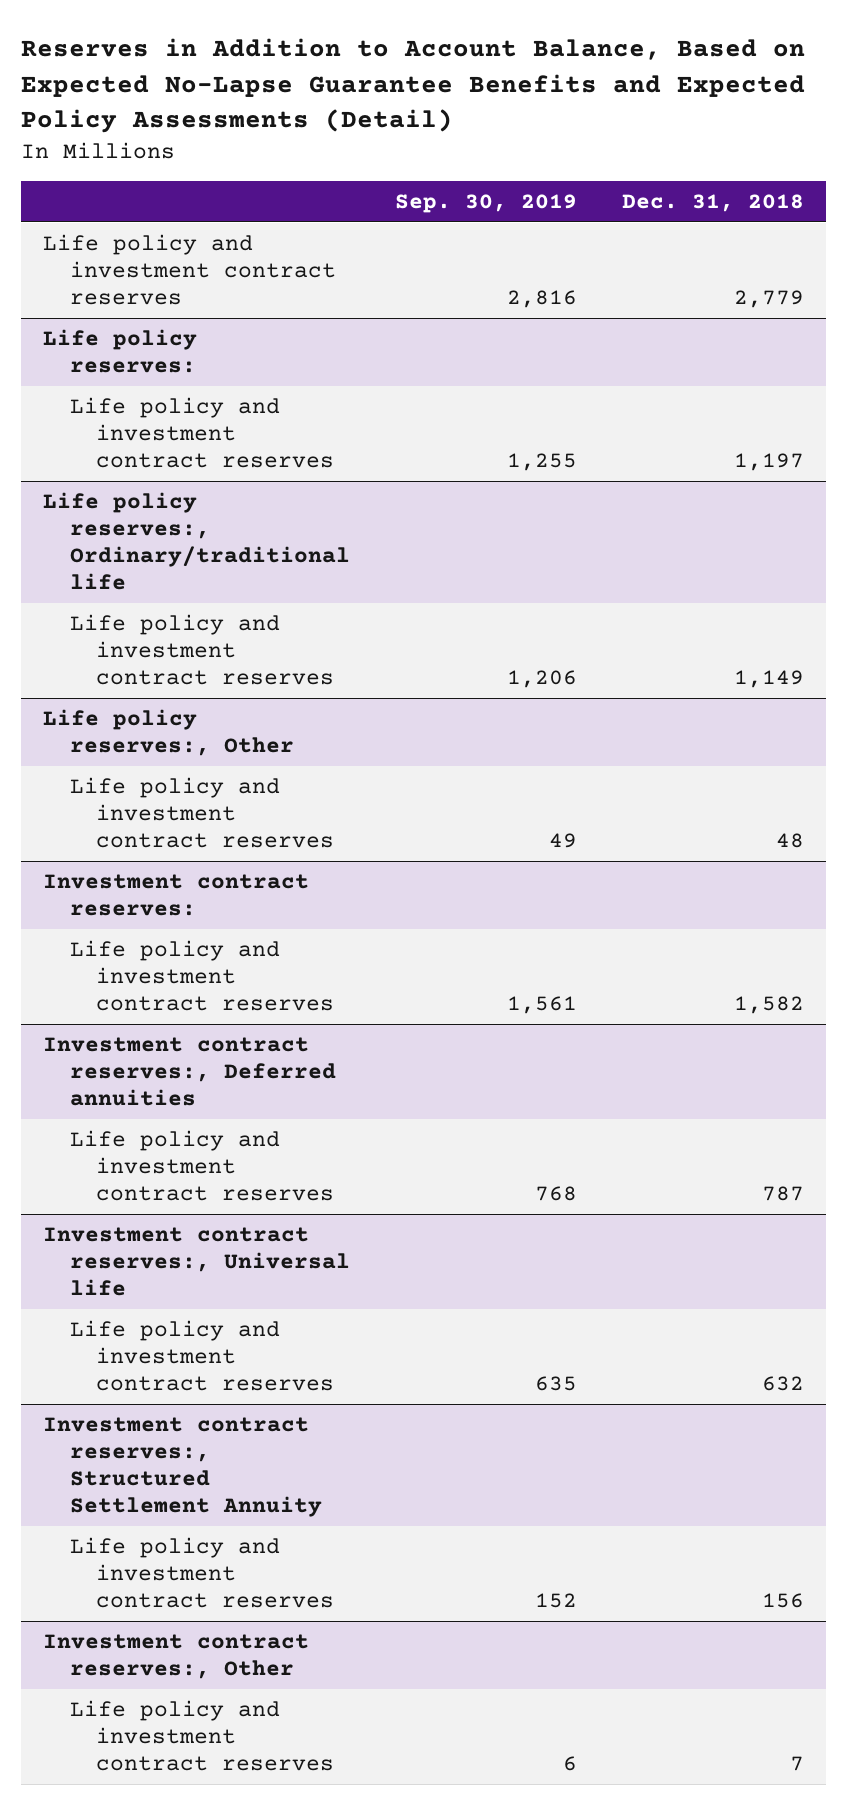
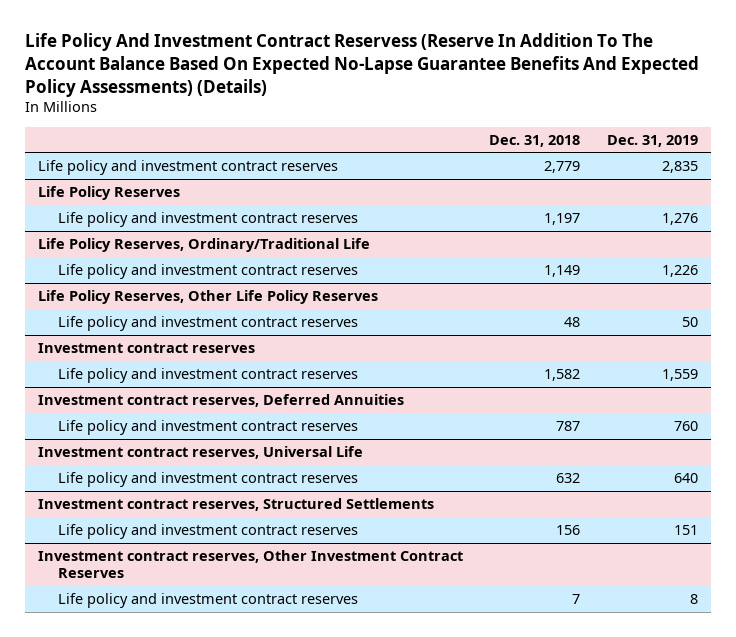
- Reserves in Addition to Account Balance, Based on Expected No-Lapse Guarantee Benefits and Expected Policy Assessments (Detail)
+ Life Policy And Investment Contract Reservess (Reserve In Addition To The Account Balance Based On Expected No-Lapse Guarantee Benefits And Expected Policy Assessments) (Details)
- | Sep. 30, 2019 | Dec. 31, 2018
+ | Dec. 31, 2018 | Dec. 31, 2019
- Life policy reserves:
+ Life Policy Reserves
- Life policy reserves:, Ordinary/traditional life
+ Life Policy Reserves, Ordinary/Traditional Life
- Life policy reserves:, Other
+ Life Policy Reserves, Other Life Policy Reserves
- Investment contract reserves:
+ Investment contract reserves
- Investment contract reserves:, Deferred annuities
+ Investment contract reserves, Deferred Annuities
- Investment contract reserves:, Universal life
+ Investment contract reserves, Universal Life
- Investment contract reserves:, Structured Settlement Annuity
+ Investment contract reserves, Structured Settlements
- Investment contract reserves:, Other
+ Investment contract reserves, Other Investment Contract Reserves

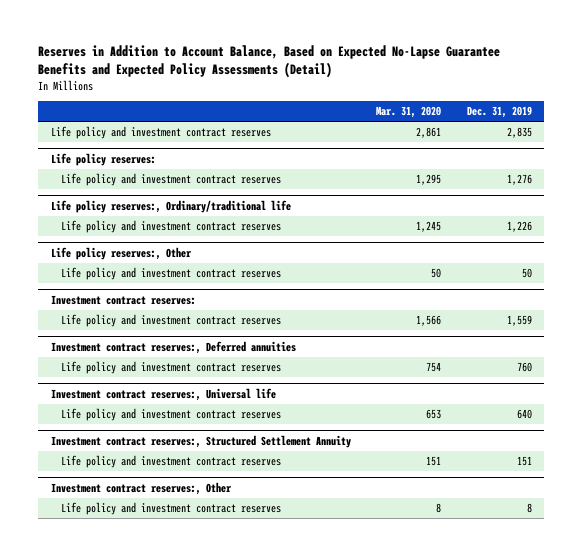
- Life Policy And Investment Contract Reservess (Reserve In Addition To The Account Balance Based On Expected No-Lapse Guarantee Benefits And Expected Policy Assessments) (Details)
+ Reserves in Addition to Account Balance, Based on Expected No-Lapse Guarantee Benefits and Expected Policy Assessments (Detail)
- | Dec. 31, 2018 | Dec. 31, 2019
+ | Mar. 31, 2020 | Dec. 31, 2019
- Life Policy Reserves
+ Life policy reserves:
- Life Policy Reserves, Ordinary/Traditional Life
+ Life policy reserves:, Ordinary/traditional life
- Life Policy Reserves, Other Life Policy Reserves
+ Life policy reserves:, Other
- Investment contract reserves
+ Investment contract reserves:
- Investment contract reserves, Deferred Annuities
+ Investment contract reserves:, Deferred annuities
- Investment contract reserves, Universal Life
+ Investment contract reserves:, Universal life
- Investment contract reserves, Structured Settlements
+ Investment contract reserves:, Structured Settlement Annuity
- Investment contract reserves, Other Investment Contract Reserves
+ Investment contract reserves:, Other

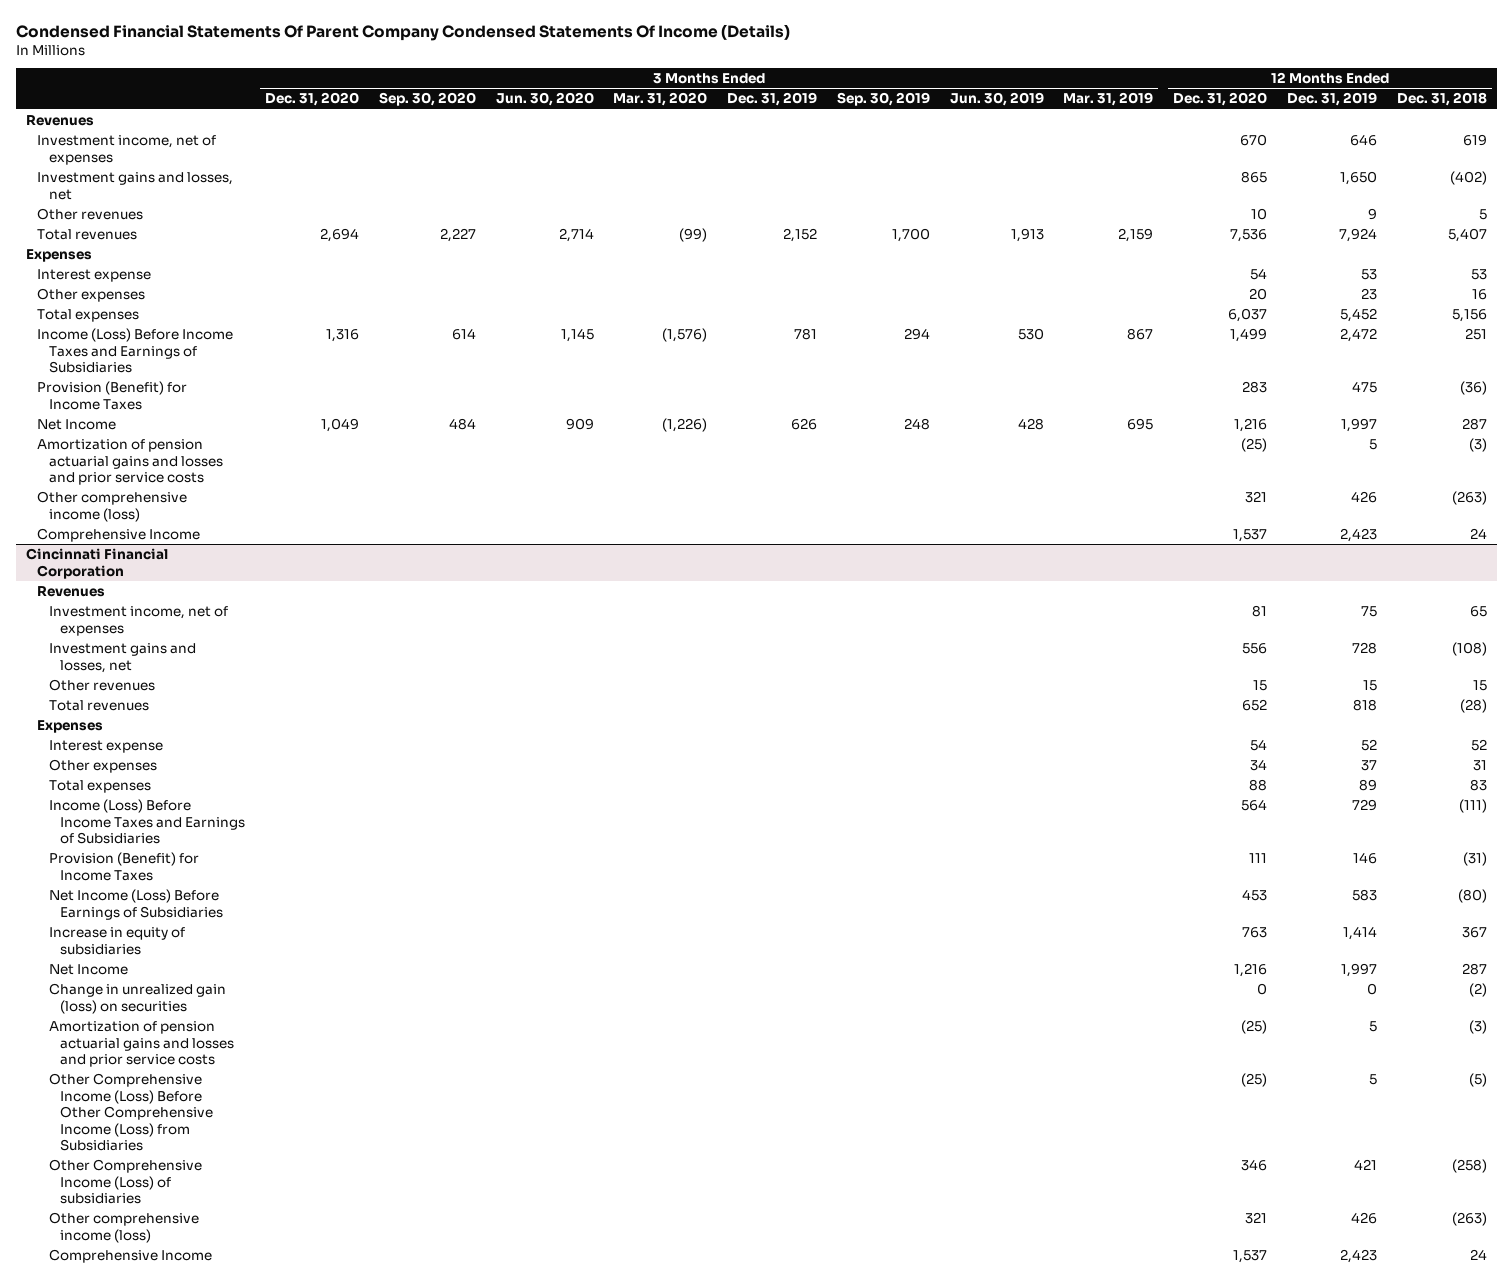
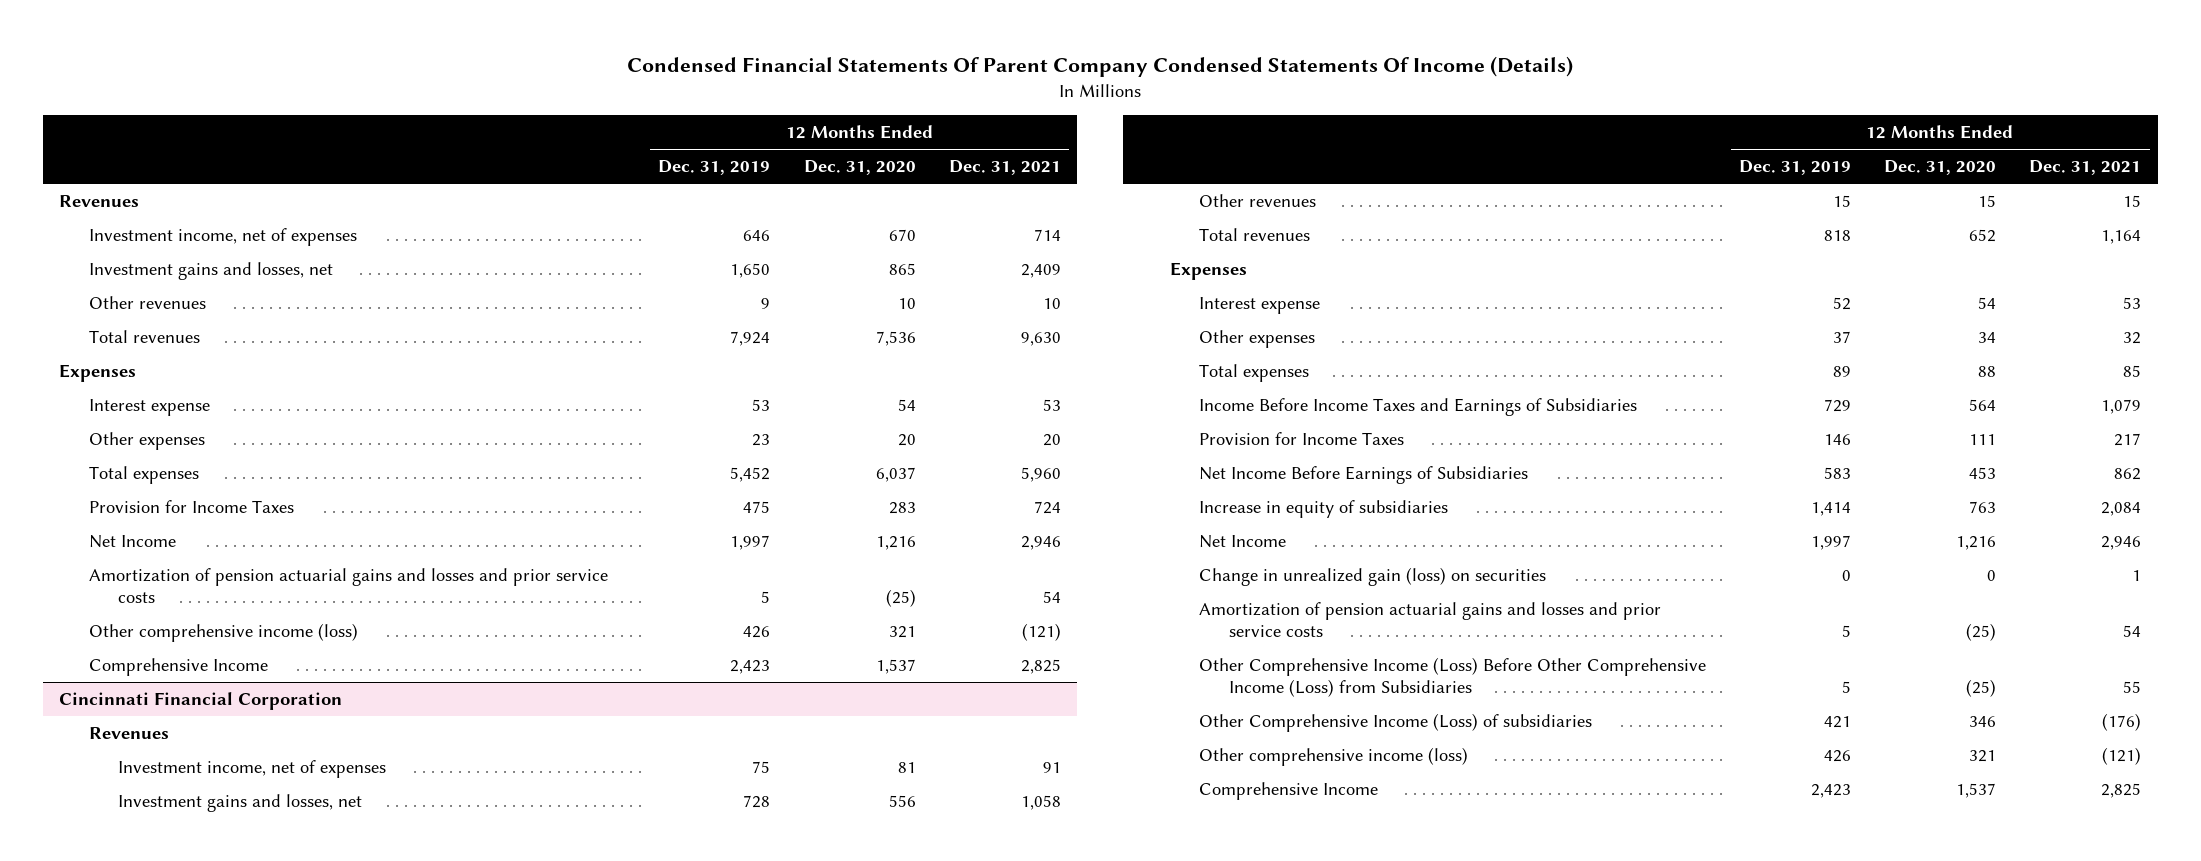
- | 3 Months Ended Dec. 31, 2020 | 3 Months Ended Sep. 30, 2020 | 3 Months Ended Jun. 30, 2020 | 3 Months Ended Mar. 31, 2020 | 3 Months Ended Dec. 31, 2019 | 3 Months Ended Sep. 30, 2019 | 3 Months Ended Jun. 30, 2019 | 3 Months Ended Mar. 31, 2019 | 12 Months Ended Dec. 31, 2020 | 12 Months Ended Dec. 31, 2019 | 12 Months Ended Dec. 31, 2018
+ | 12 Months Ended Dec. 31, 2019 | 12 Months Ended Dec. 31, 2020 | 12 Months Ended Dec. 31, 2021
- Income (Loss) Before Income Taxes and Earnings of Subsidiaries | 1,316 | 614 | 1,145 | (1,576) | 781 | 294 | 530 | 867 | 1,499 | 2,472 | 251
- Provision (Benefit) for Income Taxes | | | | | | | | | 283 | 475 | (36)
+ Provision for Income Taxes | 475 | 283 | 724
@ Cincinnati Financial Corporation
- Income (Loss) Before Income Taxes and Earnings of Subsidiaries | | | | | | | | | 564 | 729 | (111)
- Provision (Benefit) for Income Taxes | | | | | | | | | 111 | 146 | (31)
- Net Income (Loss) Before Earnings of Subsidiaries | | | | | | | | | 453 | 583 | (80)
+ Income Before Income Taxes and Earnings of Subsidiaries | 729 | 564 | 1,079
+ Provision for Income Taxes | 146 | 111 | 217
+ Net Income Before Earnings of Subsidiaries | 583 | 453 | 862

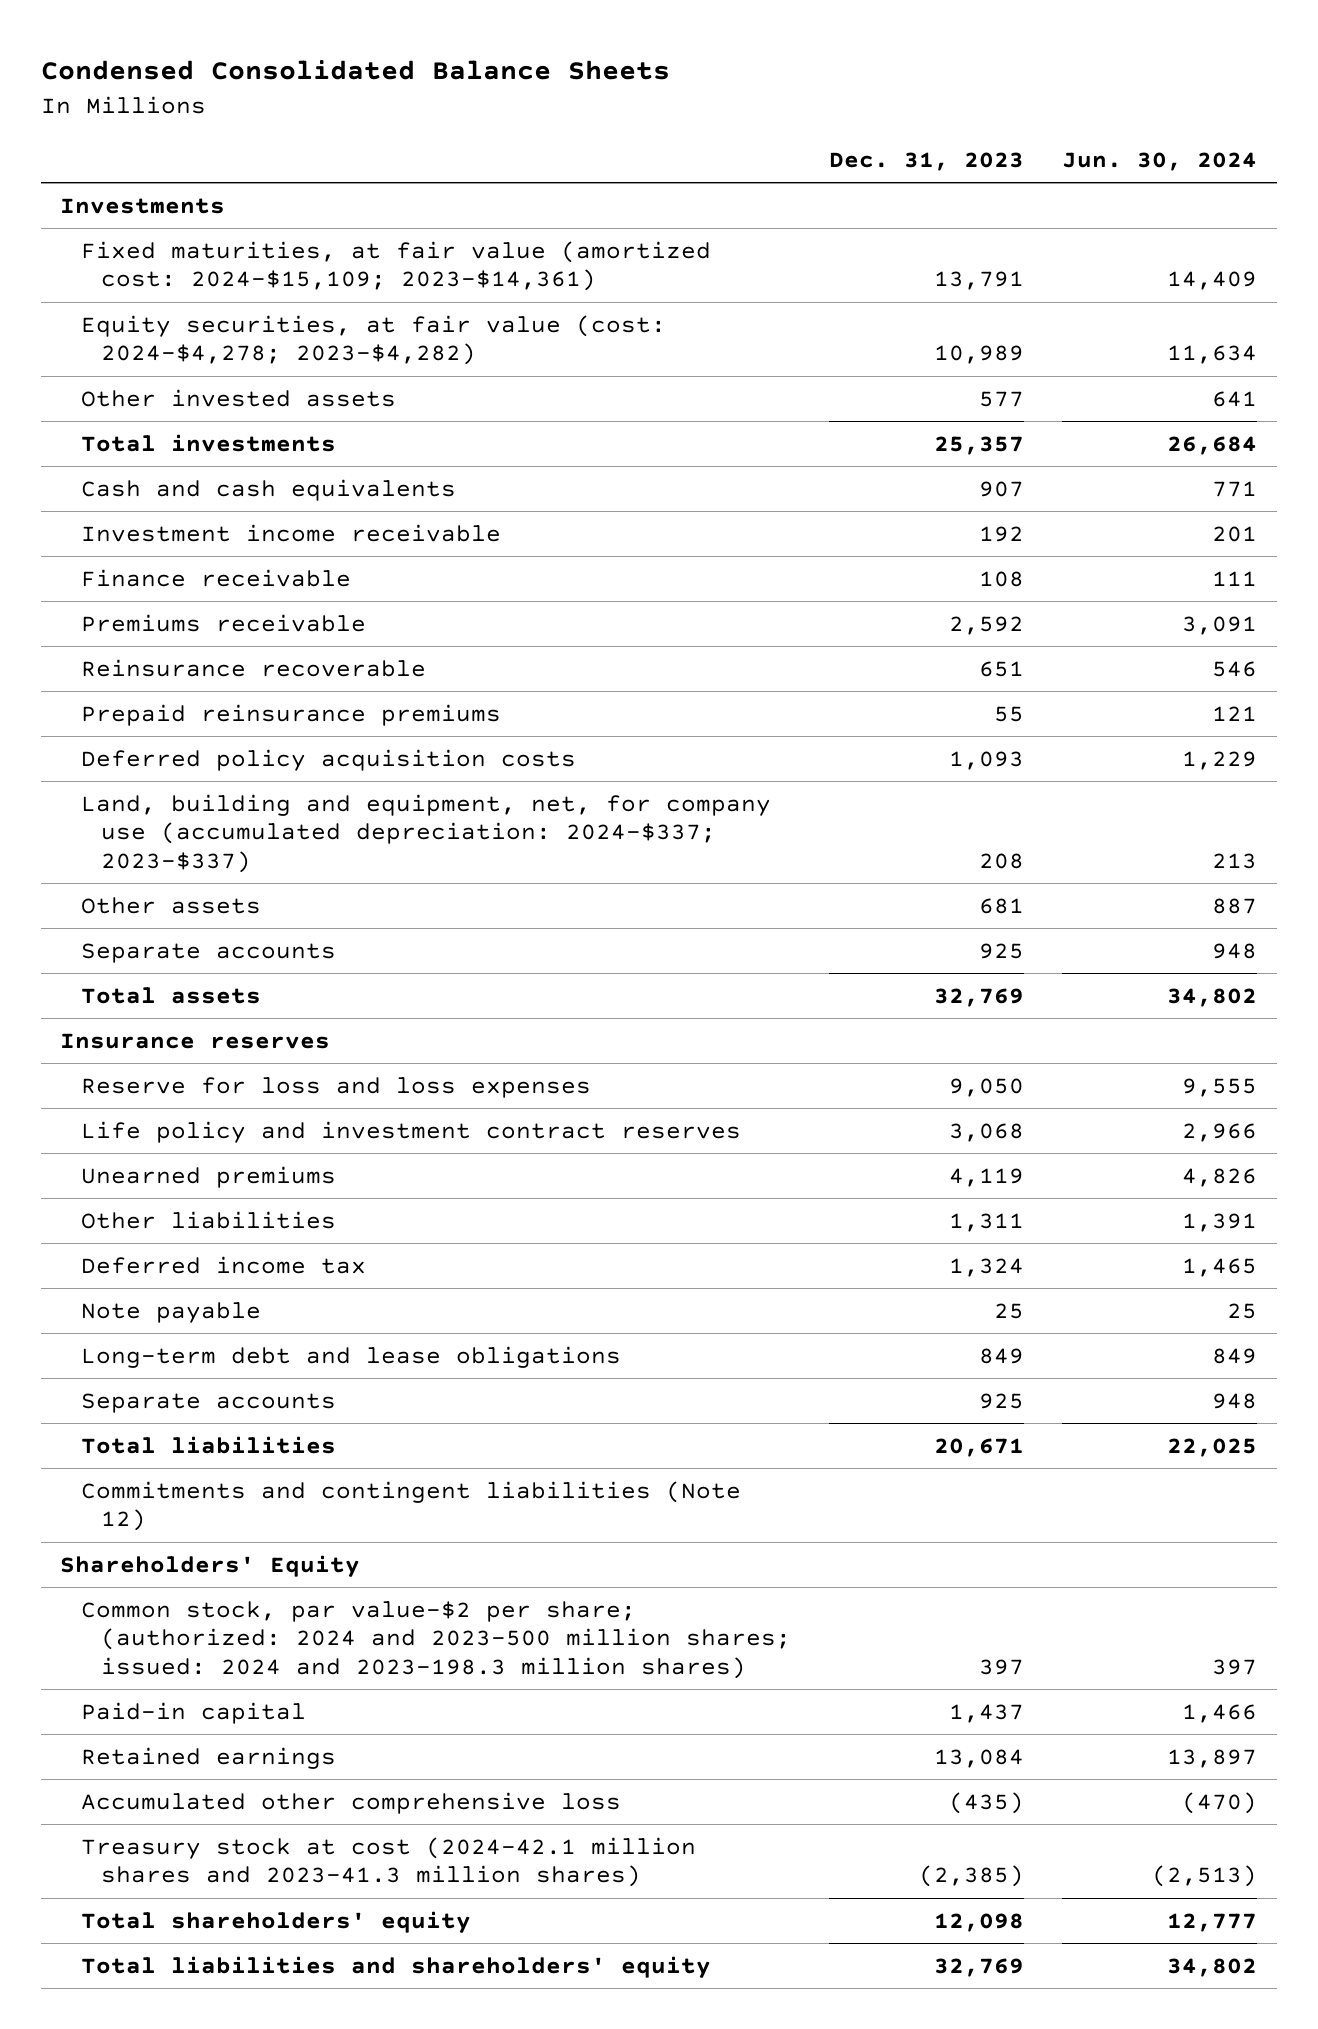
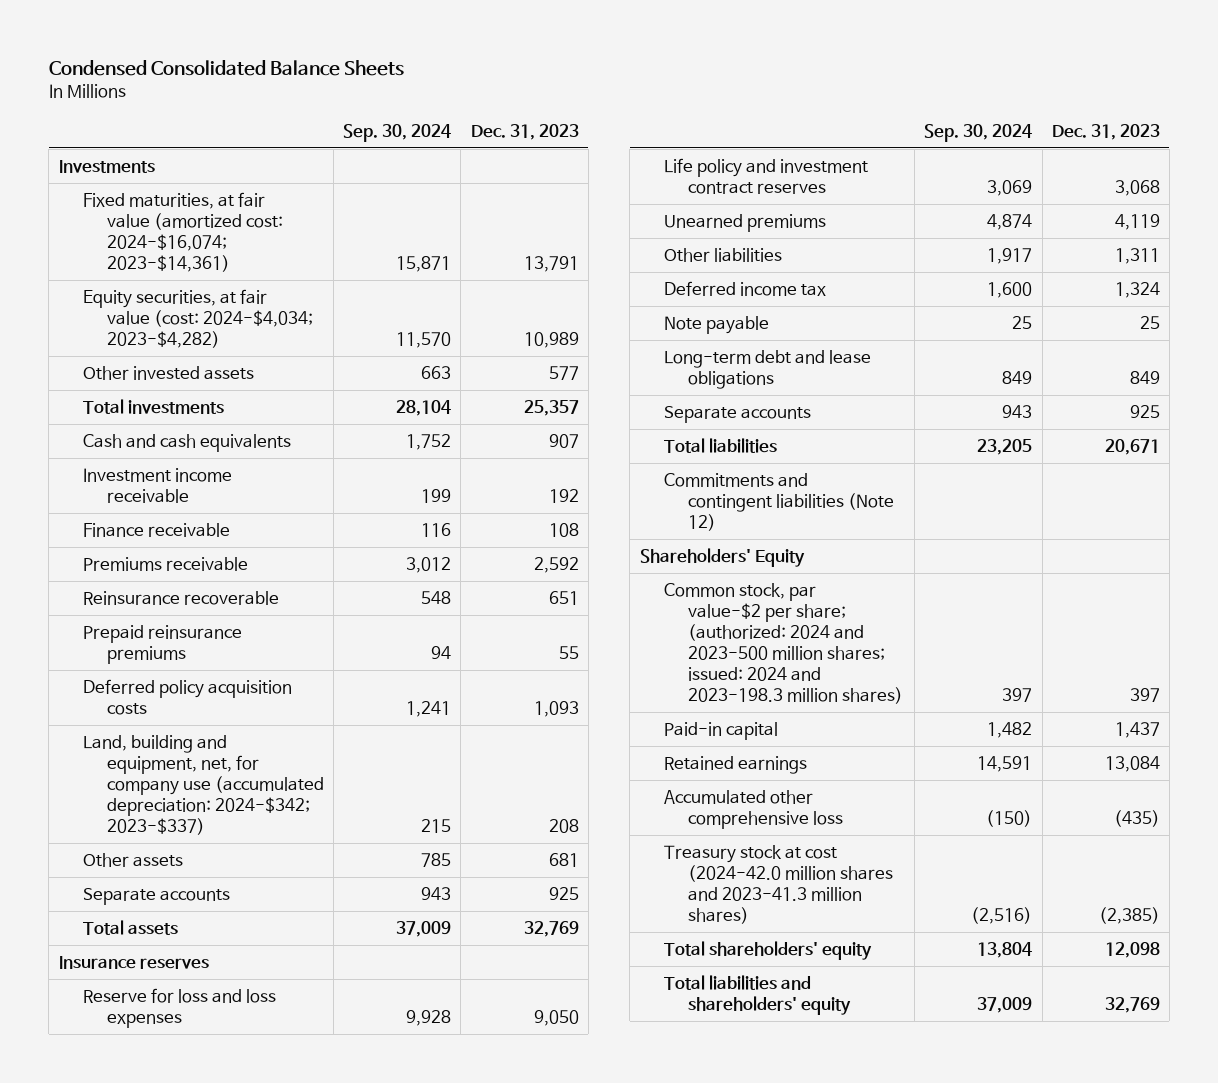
- | Dec. 31, 2023 | Jun. 30, 2024
+ | Sep. 30, 2024 | Dec. 31, 2023
- Fixed maturities, at fair value (amortized cost: 2024-$15,109; 2023-$14,361) | 13,791 | 14,409
- Equity securities, at fair value (cost: 2024-$4,278; 2023-$4,282) | 10,989 | 11,634
+ Fixed maturities, at fair value (amortized cost: 2024-$16,074; 2023-$14,361) | 15,871 | 13,791
+ Equity securities, at fair value (cost: 2024-$4,034; 2023-$4,282) | 11,570 | 10,989
- Land, building and equipment, net, for company use (accumulated depreciation: 2024-$337; 2023-$337) | 208 | 213
+ Land, building and equipment, net, for company use (accumulated depreciation: 2024-$342; 2023-$337) | 215 | 208
- Treasury stock at cost (2024-42.1 million shares and 2023-41.3 million shares) | (2,385) | (2,513)
+ Treasury stock at cost (2024-42.0 million shares and 2023-41.3 million shares) | (2,516) | (2,385)

